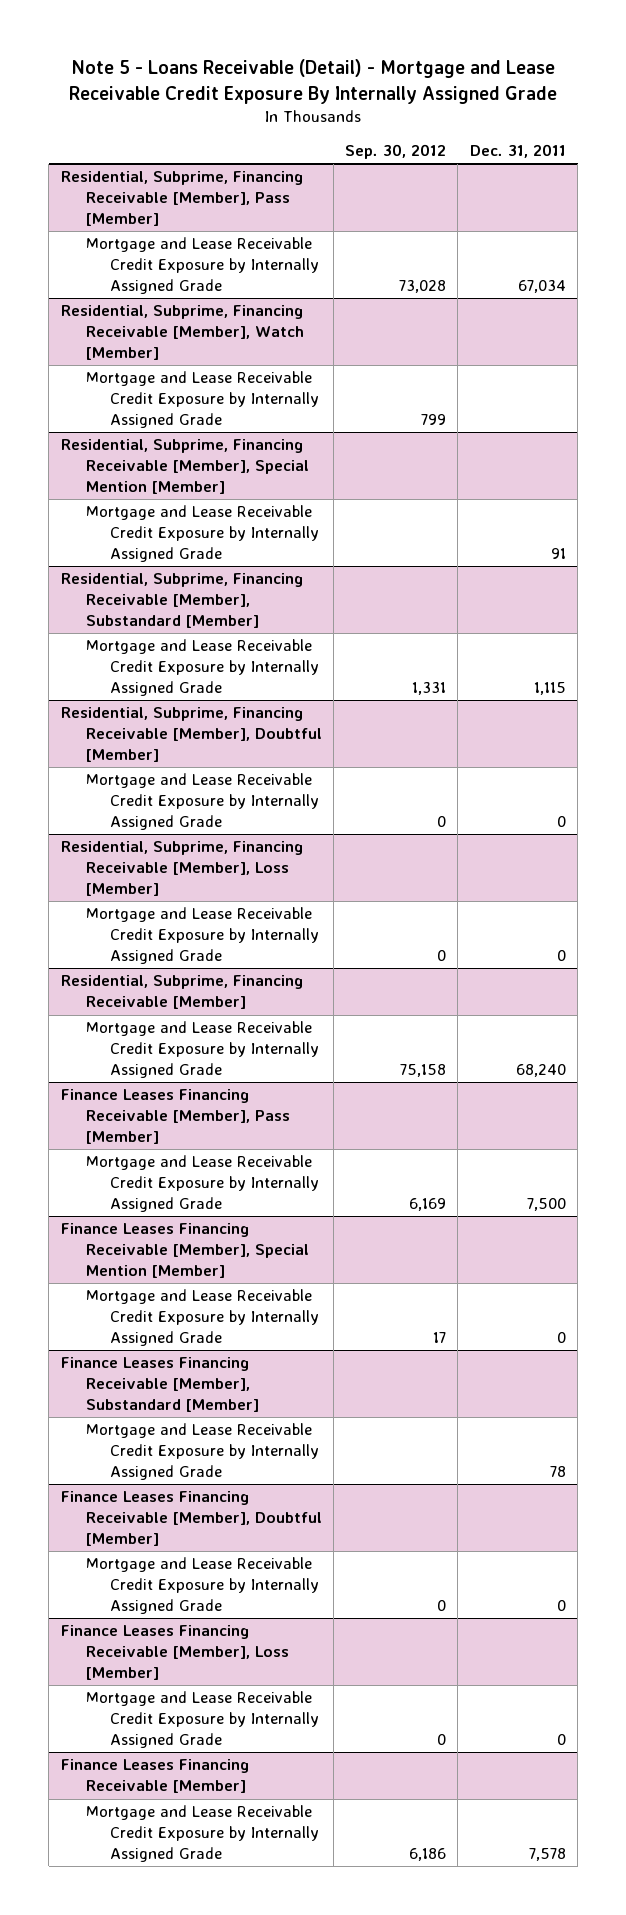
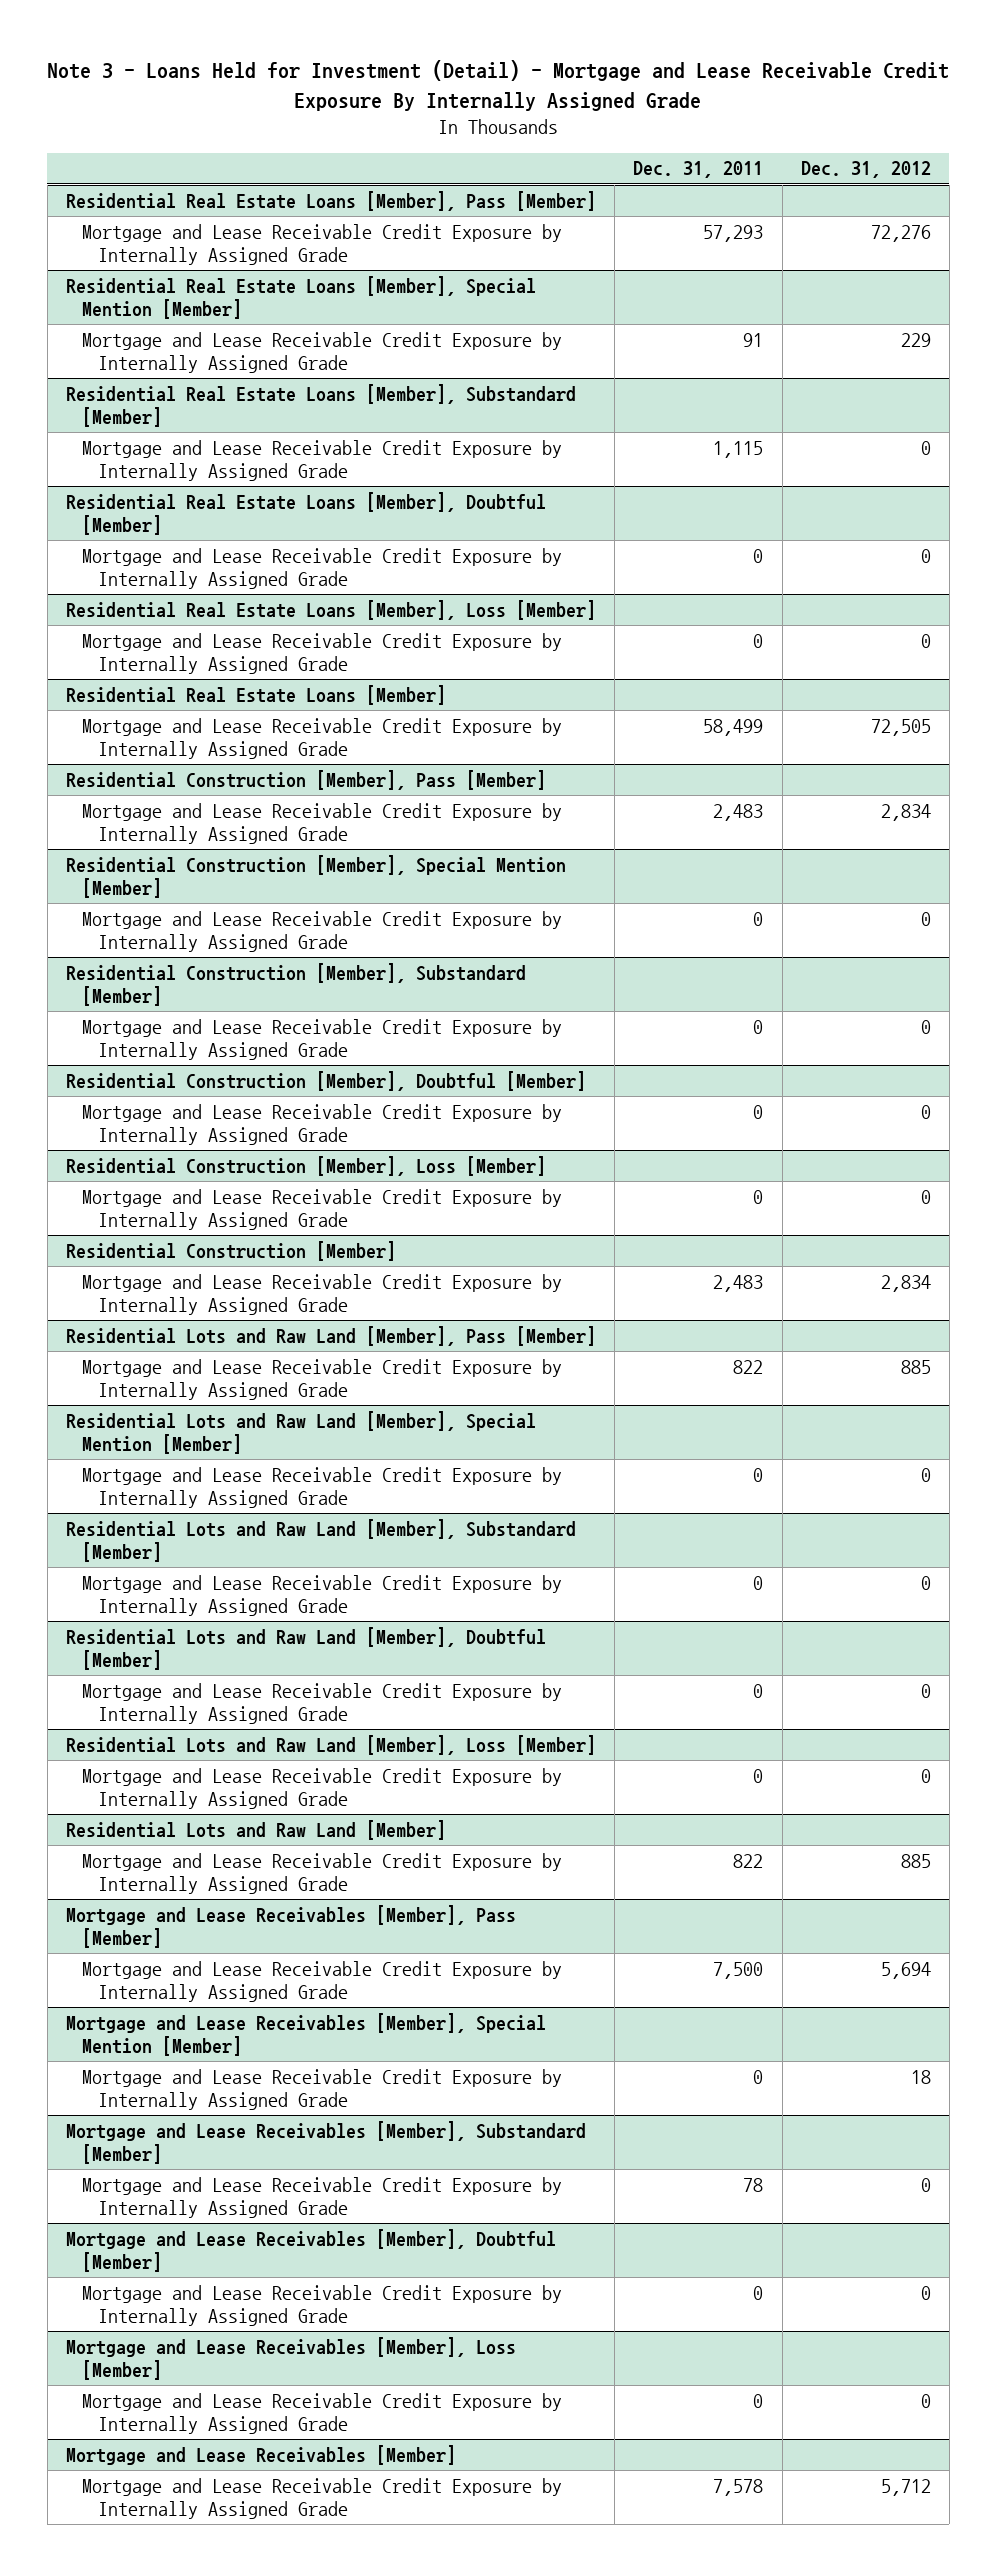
- Note 5 - Loans Receivable (Detail) - Mortgage and Lease Receivable Credit Exposure By Internally Assigned Grade
+ Note 3 - Loans Held for Investment (Detail) - Mortgage and Lease Receivable Credit Exposure By Internally Assigned Grade
- | Sep. 30, 2012 | Dec. 31, 2011
+ | Dec. 31, 2011 | Dec. 31, 2012
- Residential, Subprime, Financing Receivable [Member], Pass [Member]
- Mortgage and Lease Receivable Credit Exposure by Internally Assigned Grade | 73,028 | 67,034
- Residential, Subprime, Financing Receivable [Member], Watch [Member]
- Mortgage and Lease Receivable Credit Exposure by Internally Assigned Grade | 799 |
- Residential, Subprime, Financing Receivable [Member], Special Mention [Member]
+ Residential Real Estate Loans [Member], Pass [Member]
+ Mortgage and Lease Receivable Credit Exposure by Internally Assigned Grade | 57,293 | 72,276
+ Residential Real Estate Loans [Member], Special Mention [Member]
- Residential, Subprime, Financing Receivable [Member], Substandard [Member]
+ Residential Real Estate Loans [Member], Substandard [Member]
- Residential, Subprime, Financing Receivable [Member], Doubtful [Member]
+ Residential Real Estate Loans [Member], Doubtful [Member]
- Residential, Subprime, Financing Receivable [Member], Loss [Member]
+ Residential Real Estate Loans [Member], Loss [Member]
- Residential, Subprime, Financing Receivable [Member]
- Mortgage and Lease Receivable Credit Exposure by Internally Assigned Grade | 75,158 | 68,240
- Finance Leases Financing Receivable [Member], Pass [Member]
+ Residential Real Estate Loans [Member]
+ Mortgage and Lease Receivable Credit Exposure by Internally Assigned Grade | 58,499 | 72,505
+ Residential Construction [Member], Pass [Member]
+ Mortgage and Lease Receivable Credit Exposure by Internally Assigned Grade | 2,483 | 2,834
+ Residential Construction [Member], Special Mention [Member]
+ Mortgage and Lease Receivable Credit Exposure by Internally Assigned Grade | 0 | 0
+ Residential Construction [Member], Substandard [Member]
+ Mortgage and Lease Receivable Credit Exposure by Internally Assigned Grade | 0 | 0
+ Residential Construction [Member], Doubtful [Member]
+ Mortgage and Lease Receivable Credit Exposure by Internally Assigned Grade | 0 | 0
+ Residential Construction [Member], Loss [Member]
+ Mortgage and Lease Receivable Credit Exposure by Internally Assigned Grade | 0 | 0
+ Residential Construction [Member]
+ Mortgage and Lease Receivable Credit Exposure by Internally Assigned Grade | 2,483 | 2,834
+ Residential Lots and Raw Land [Member], Pass [Member]
+ Mortgage and Lease Receivable Credit Exposure by Internally Assigned Grade | 822 | 885
+ Residential Lots and Raw Land [Member], Special Mention [Member]
+ Mortgage and Lease Receivable Credit Exposure by Internally Assigned Grade | 0 | 0
+ Residential Lots and Raw Land [Member], Substandard [Member]
+ Mortgage and Lease Receivable Credit Exposure by Internally Assigned Grade | 0 | 0
+ Residential Lots and Raw Land [Member], Doubtful [Member]
+ Mortgage and Lease Receivable Credit Exposure by Internally Assigned Grade | 0 | 0
+ Residential Lots and Raw Land [Member], Loss [Member]
+ Mortgage and Lease Receivable Credit Exposure by Internally Assigned Grade | 0 | 0
+ Residential Lots and Raw Land [Member]
+ Mortgage and Lease Receivable Credit Exposure by Internally Assigned Grade | 822 | 885
+ Mortgage and Lease Receivables [Member], Pass [Member]
- Finance Leases Financing Receivable [Member], Special Mention [Member]
+ Mortgage and Lease Receivables [Member], Special Mention [Member]
- Finance Leases Financing Receivable [Member], Substandard [Member]
+ Mortgage and Lease Receivables [Member], Substandard [Member]
- Finance Leases Financing Receivable [Member], Doubtful [Member]
+ Mortgage and Lease Receivables [Member], Doubtful [Member]
- Finance Leases Financing Receivable [Member], Loss [Member]
+ Mortgage and Lease Receivables [Member], Loss [Member]
- Finance Leases Financing Receivable [Member]
+ Mortgage and Lease Receivables [Member]

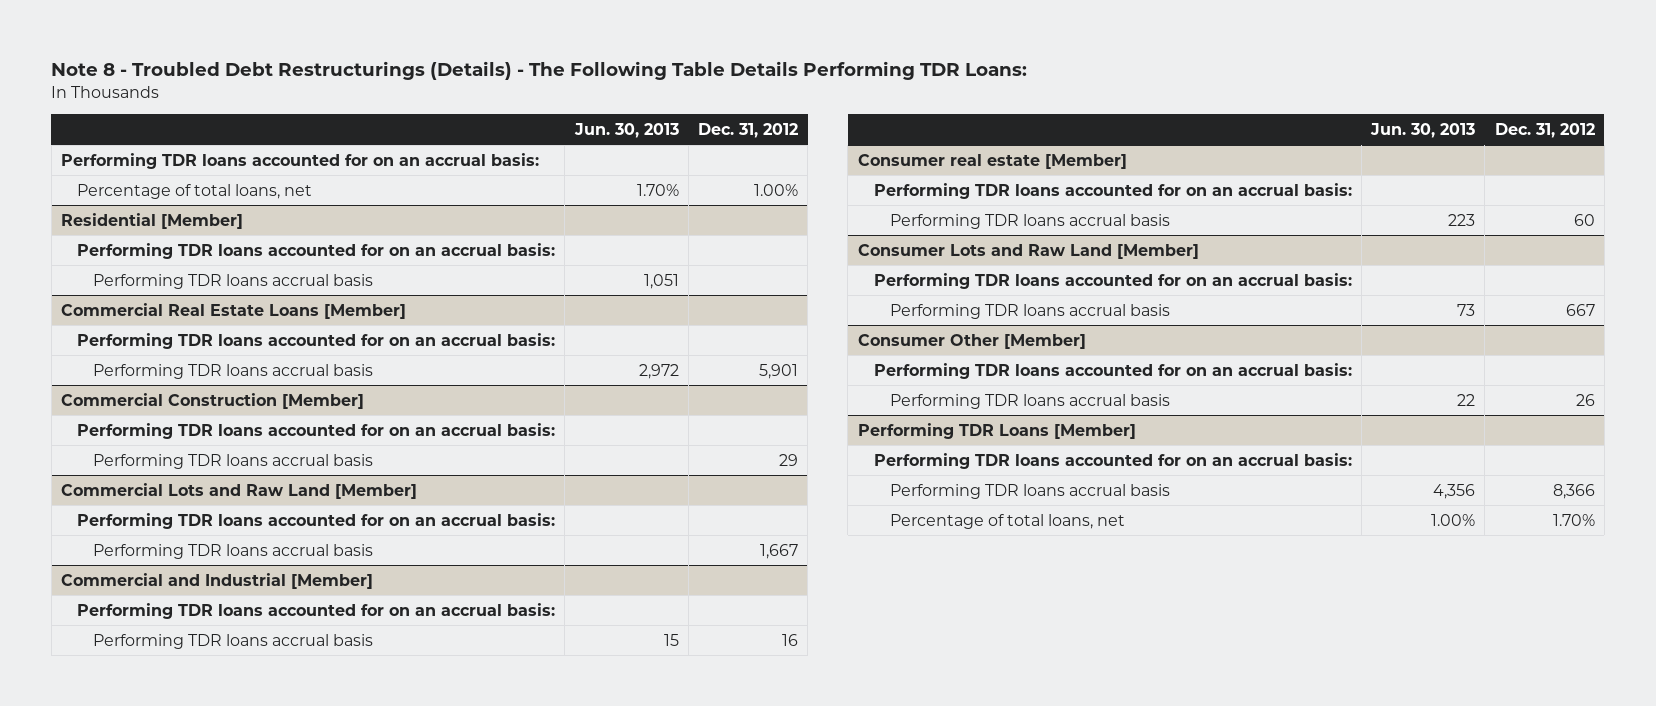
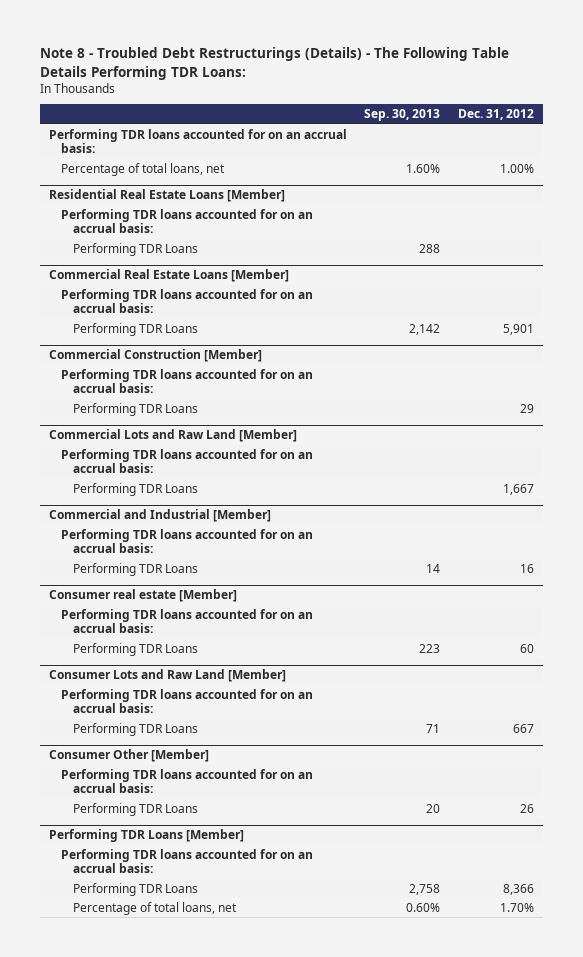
- | Jun. 30, 2013 | Dec. 31, 2012
+ | Sep. 30, 2013 | Dec. 31, 2012
- Residential [Member]
+ Residential Real Estate Loans [Member]
- Performing TDR loans accrual basis | 1,051 |
+ Performing TDR Loans | 288 |
@ Commercial Real Estate Loans [Member]
- Performing TDR loans accrual basis | 2,972 | 5,901
+ Performing TDR Loans | 2,142 | 5,901
@ Commercial Construction [Member]
- Performing TDR loans accrual basis | | 29
+ Performing TDR Loans | | 29
@ Commercial Lots and Raw Land [Member]
- Performing TDR loans accrual basis | | 1,667
+ Performing TDR Loans | | 1,667
@ Commercial and Industrial [Member]
- Performing TDR loans accrual basis | 15 | 16
+ Performing TDR Loans | 14 | 16
@ Consumer real estate [Member]
- Performing TDR loans accrual basis | 223 | 60
+ Performing TDR Loans | 223 | 60
@ Consumer Lots and Raw Land [Member]
- Performing TDR loans accrual basis | 73 | 667
+ Performing TDR Loans | 71 | 667
@ Consumer Other [Member]
- Performing TDR loans accrual basis | 22 | 26
+ Performing TDR Loans | 20 | 26
@ Performing TDR Loans [Member]
- Performing TDR loans accrual basis | 4,356 | 8,366
+ Performing TDR Loans | 2,758 | 8,366

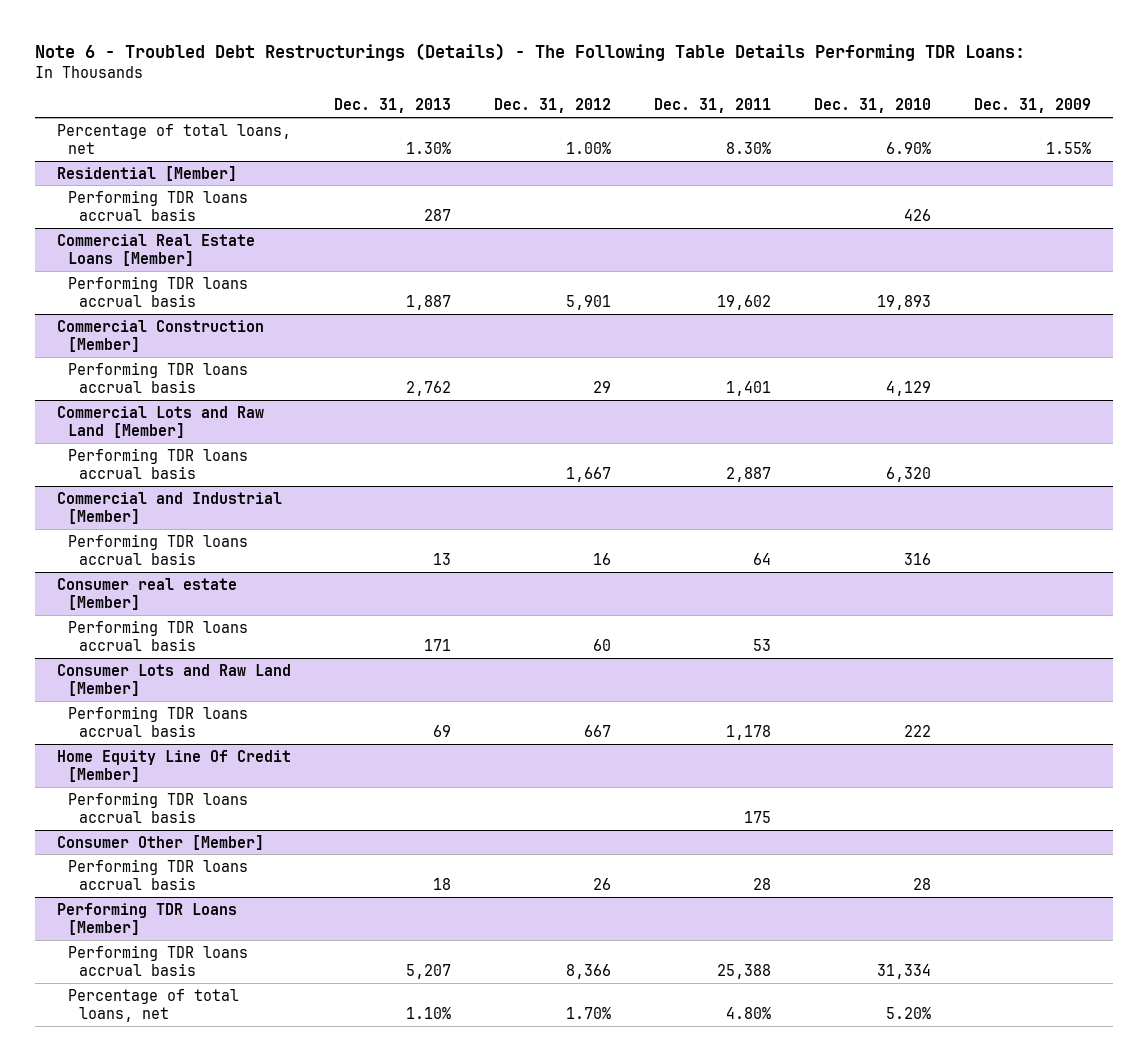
- Note 8 - Troubled Debt Restructurings (Details) - The Following Table Details Performing TDR Loans:
+ Note 6 - Troubled Debt Restructurings (Details) - The Following Table Details Performing TDR Loans:
- | Sep. 30, 2013 | Dec. 31, 2012
+ | Dec. 31, 2013 | Dec. 31, 2012 | Dec. 31, 2011 | Dec. 31, 2010 | Dec. 31, 2009
- Performing TDR loans accounted for on an accrual basis:
- Residential Real Estate Loans [Member]
- Performing TDR loans accounted for on an accrual basis:
- Performing TDR Loans | 288 |
+ Residential [Member]
+ Performing TDR loans accrual basis | 287 | | | 426 |
@ Commercial Real Estate Loans [Member]
- Performing TDR loans accounted for on an accrual basis:
- Performing TDR Loans | 2,142 | 5,901
+ Performing TDR loans accrual basis | 1,887 | 5,901 | 19,602 | 19,893 |
@ Commercial Construction [Member]
- Performing TDR loans accounted for on an accrual basis:
- Performing TDR Loans | | 29
+ Performing TDR loans accrual basis | 2,762 | 29 | 1,401 | 4,129 |
@ Commercial Lots and Raw Land [Member]
- Performing TDR loans accounted for on an accrual basis:
- Performing TDR Loans | | 1,667
+ Performing TDR loans accrual basis | | 1,667 | 2,887 | 6,320 |
@ Commercial and Industrial [Member]
- Performing TDR loans accounted for on an accrual basis:
- Performing TDR Loans | 14 | 16
+ Performing TDR loans accrual basis | 13 | 16 | 64 | 316 |
@ Consumer real estate [Member]
- Performing TDR loans accounted for on an accrual basis:
- Performing TDR Loans | 223 | 60
+ Performing TDR loans accrual basis | 171 | 60 | 53 | |
@ Consumer Lots and Raw Land [Member]
- Performing TDR loans accounted for on an accrual basis:
- Performing TDR Loans | 71 | 667
+ Performing TDR loans accrual basis | 69 | 667 | 1,178 | 222 |
+ Home Equity Line Of Credit [Member]
+ Performing TDR loans accrual basis | | | 175 | |
@ Consumer Other [Member]
- Performing TDR loans accounted for on an accrual basis:
- Performing TDR Loans | 20 | 26
+ Performing TDR loans accrual basis | 18 | 26 | 28 | 28 |
@ Performing TDR Loans [Member]
- Performing TDR loans accounted for on an accrual basis:
- Performing TDR Loans | 2,758 | 8,366
+ Performing TDR loans accrual basis | 5,207 | 8,366 | 25,388 | 31,334 |

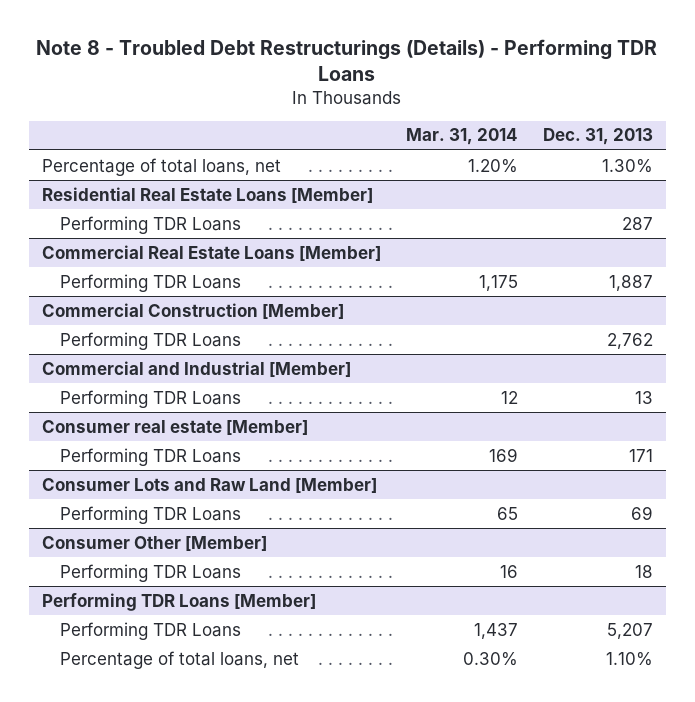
- Note 6 - Troubled Debt Restructurings (Details) - The Following Table Details Performing TDR Loans:
+ Note 8 - Troubled Debt Restructurings (Details) - Performing TDR Loans
- | Dec. 31, 2013 | Dec. 31, 2012 | Dec. 31, 2011 | Dec. 31, 2010 | Dec. 31, 2009
+ | Mar. 31, 2014 | Dec. 31, 2013
- Residential [Member]
- Performing TDR loans accrual basis | 287 | | | 426 |
+ Residential Real Estate Loans [Member]
+ Performing TDR Loans | | 287
@ Commercial Real Estate Loans [Member]
- Performing TDR loans accrual basis | 1,887 | 5,901 | 19,602 | 19,893 |
+ Performing TDR Loans | 1,175 | 1,887
@ Commercial Construction [Member]
- Performing TDR loans accrual basis | 2,762 | 29 | 1,401 | 4,129 |
- Commercial Lots and Raw Land [Member]
- Performing TDR loans accrual basis | | 1,667 | 2,887 | 6,320 |
@ Commercial Construction [Member]
+ Performing TDR Loans | | 2,762
@ Commercial and Industrial [Member]
- Performing TDR loans accrual basis | 13 | 16 | 64 | 316 |
+ Performing TDR Loans | 12 | 13
@ Consumer real estate [Member]
- Performing TDR loans accrual basis | 171 | 60 | 53 | |
+ Performing TDR Loans | 169 | 171
@ Consumer Lots and Raw Land [Member]
- Performing TDR loans accrual basis | 69 | 667 | 1,178 | 222 |
- Home Equity Line Of Credit [Member]
- Performing TDR loans accrual basis | | | 175 | |
@ Consumer Lots and Raw Land [Member]
+ Performing TDR Loans | 65 | 69
@ Consumer Other [Member]
- Performing TDR loans accrual basis | 18 | 26 | 28 | 28 |
+ Performing TDR Loans | 16 | 18
@ Performing TDR Loans [Member]
- Performing TDR loans accrual basis | 5,207 | 8,366 | 25,388 | 31,334 |
+ Performing TDR Loans | 1,437 | 5,207

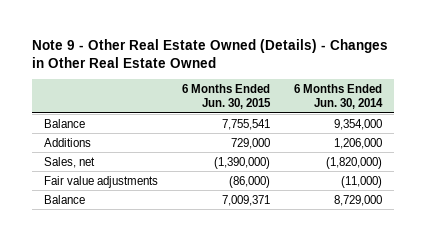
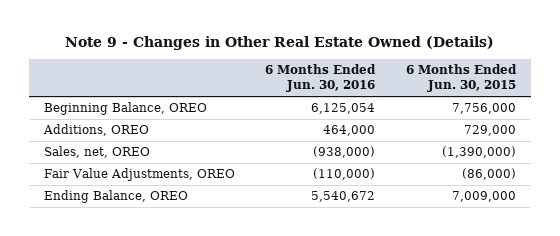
- Note 9 - Other Real Estate Owned (Details) - Changes in Other Real Estate Owned
+ Note 9 - Changes in Other Real Estate Owned (Details)
- | 6 Months Ended Jun. 30, 2015 | 6 Months Ended Jun. 30, 2014
+ | 6 Months Ended Jun. 30, 2016 | 6 Months Ended Jun. 30, 2015
- Balance | 7,755,541 | 9,354,000
- Additions | 729,000 | 1,206,000
- Sales, net | (1,390,000) | (1,820,000)
- Fair value adjustments | (86,000) | (11,000)
- Balance | 7,009,371 | 8,729,000
+ Beginning Balance, OREO | 6,125,054 | 7,756,000
+ Additions, OREO | 464,000 | 729,000
+ Sales, net, OREO | (938,000) | (1,390,000)
+ Fair Value Adjustments, OREO | (110,000) | (86,000)
+ Ending Balance, OREO | 5,540,672 | 7,009,000

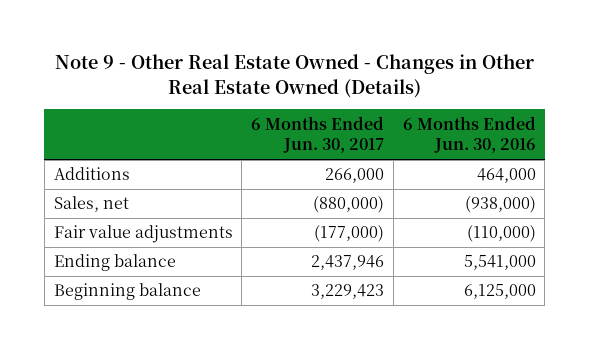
- Note 9 - Changes in Other Real Estate Owned (Details)
+ Note 9 - Other Real Estate Owned - Changes in Other Real Estate Owned (Details)
- | 6 Months Ended Jun. 30, 2016 | 6 Months Ended Jun. 30, 2015
+ | 6 Months Ended Jun. 30, 2017 | 6 Months Ended Jun. 30, 2016
- Beginning Balance, OREO | 6,125,054 | 7,756,000
- Additions, OREO | 464,000 | 729,000
- Sales, net, OREO | (938,000) | (1,390,000)
- Fair Value Adjustments, OREO | (110,000) | (86,000)
- Ending Balance, OREO | 5,540,672 | 7,009,000
+ Additions | 266,000 | 464,000
+ Sales, net | (880,000) | (938,000)
+ Fair value adjustments | (177,000) | (110,000)
+ Ending balance | 2,437,946 | 5,541,000
+ Beginning balance | 3,229,423 | 6,125,000

